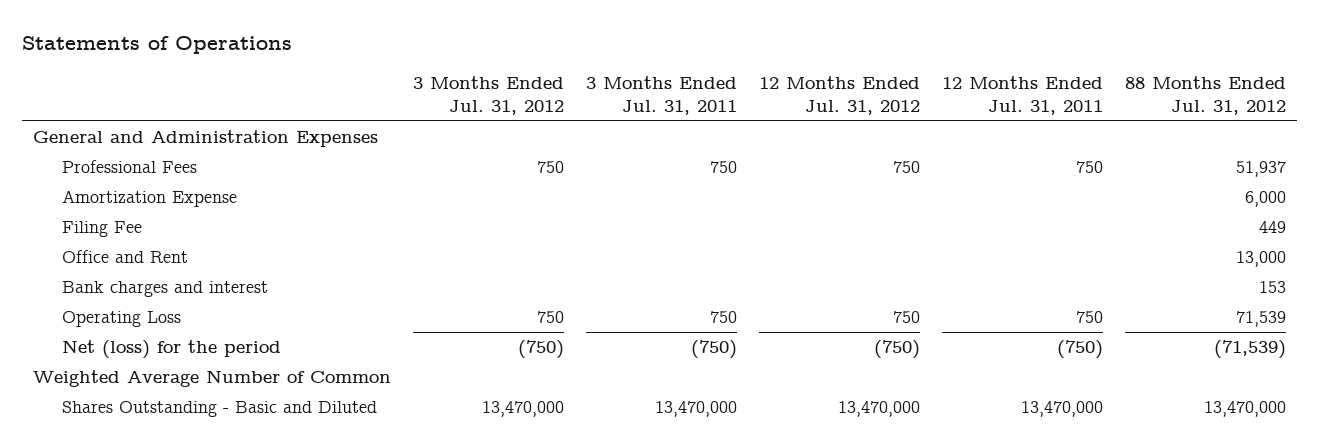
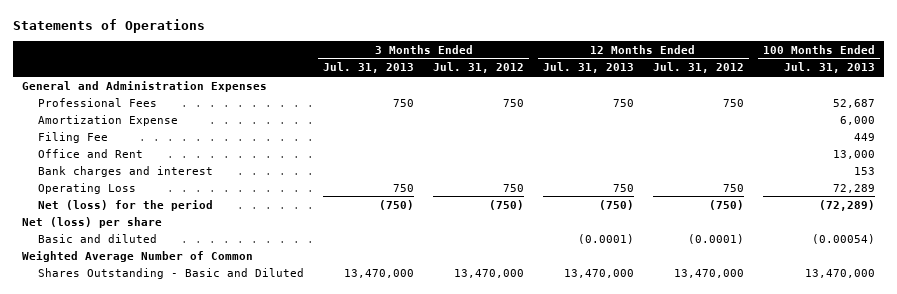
- | 3 Months Ended Jul. 31, 2012 | 3 Months Ended Jul. 31, 2011 | 12 Months Ended Jul. 31, 2012 | 12 Months Ended Jul. 31, 2011 | 88 Months Ended Jul. 31, 2012
+ | 3 Months Ended Jul. 31, 2013 | 3 Months Ended Jul. 31, 2012 | 12 Months Ended Jul. 31, 2013 | 12 Months Ended Jul. 31, 2012 | 100 Months Ended Jul. 31, 2013
+ Net (loss) per share
+ Basic and diluted | | | (0.0001) | (0.0001) | (0.00054)

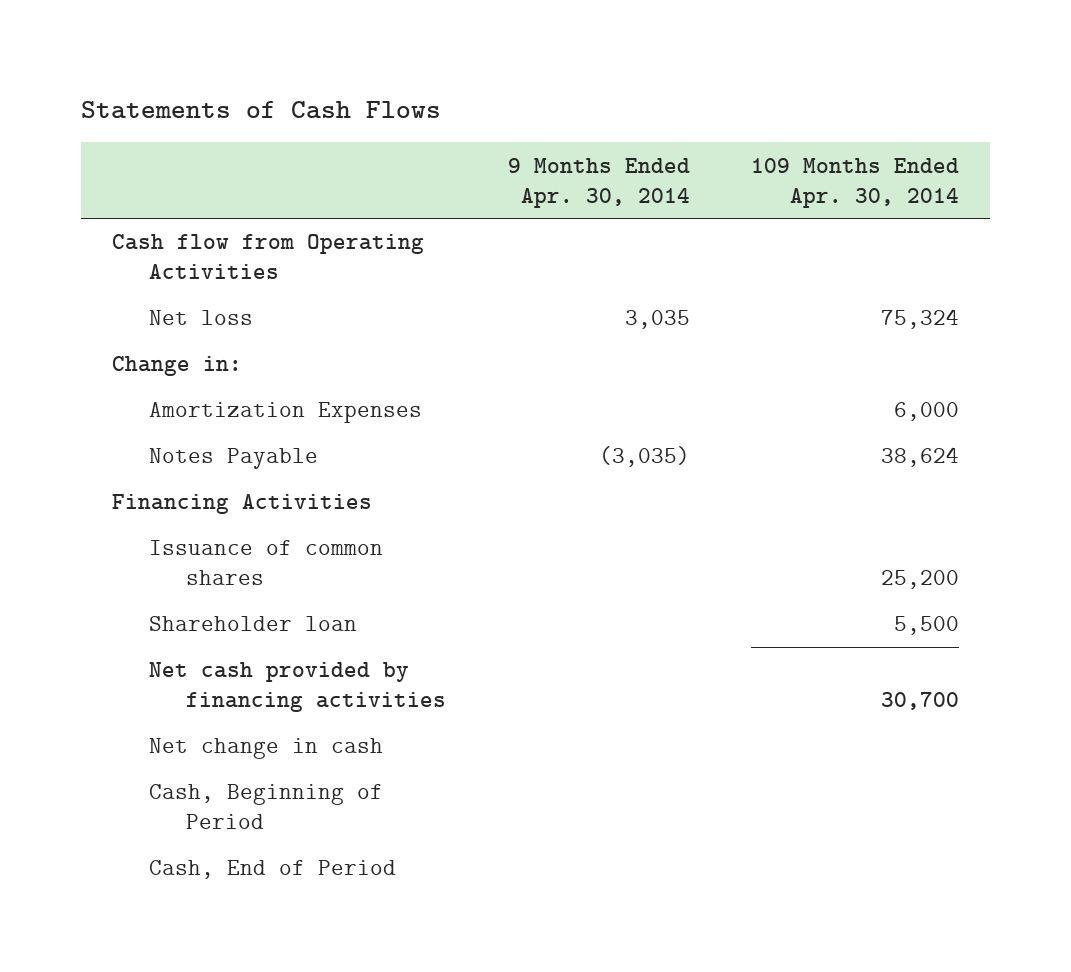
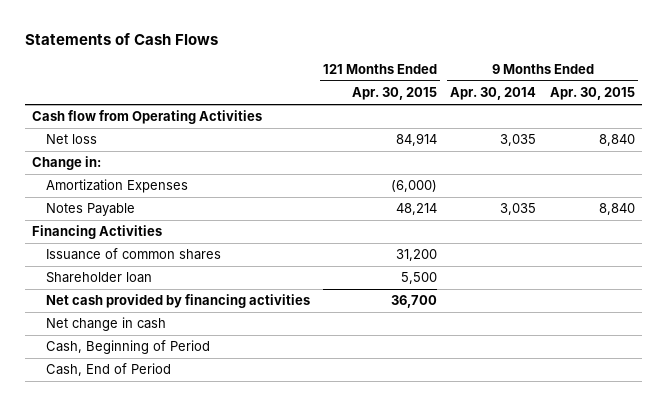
- | 9 Months Ended Apr. 30, 2014 | 109 Months Ended Apr. 30, 2014
+ | 121 Months Ended Apr. 30, 2015 | 9 Months Ended Apr. 30, 2014 | 9 Months Ended Apr. 30, 2015
- Notes Payable | (3,035) | 38,624
+ Notes Payable | 48,214 | 3,035 | 8,840

